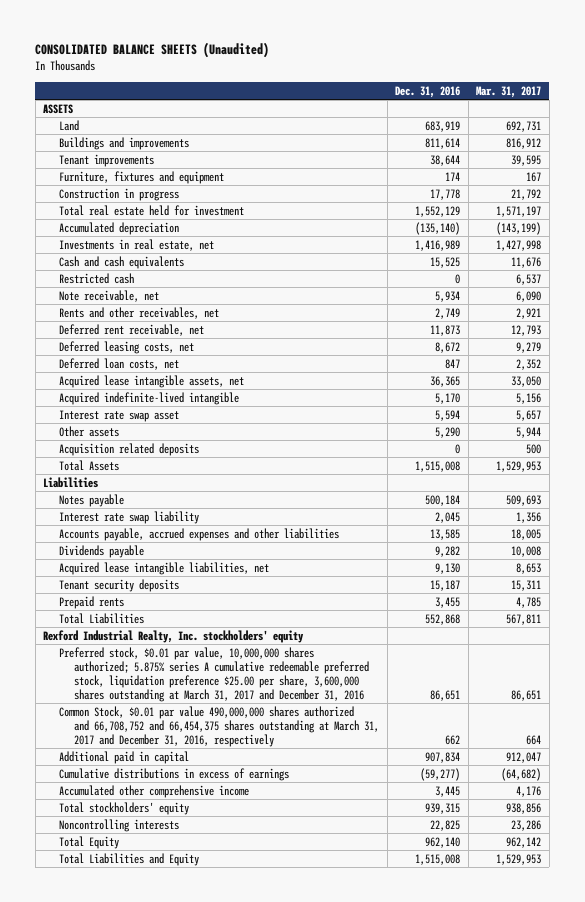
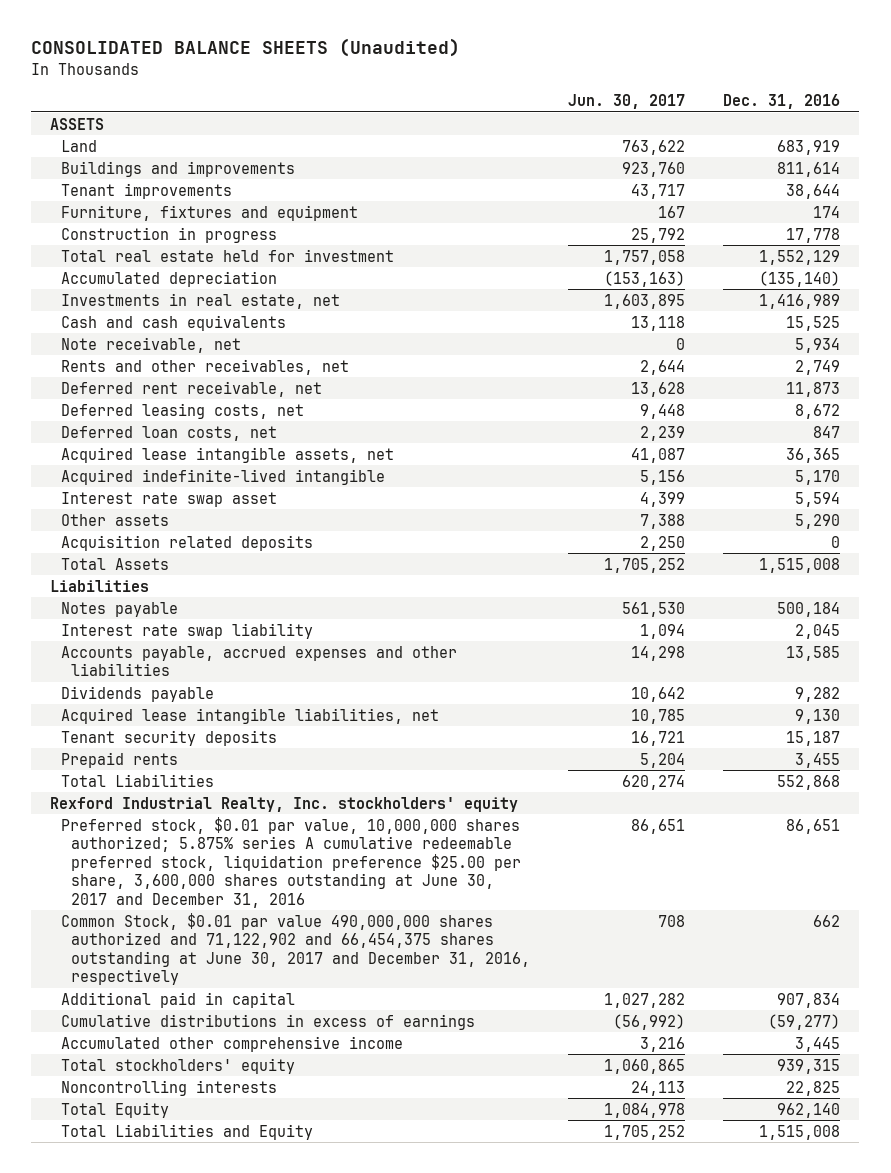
- | Dec. 31, 2016 | Mar. 31, 2017
+ | Jun. 30, 2017 | Dec. 31, 2016
- Restricted cash | 0 | 6,537
- Preferred stock, $0.01 par value, 10,000,000 shares authorized; 5.875% series A cumulative redeemable preferred stock, liquidation preference $25.00 per share, 3,600,000 shares outstanding at March 31, 2017 and December 31, 2016 | 86,651 | 86,651
- Common Stock, $0.01 par value 490,000,000 shares authorized and 66,708,752 and 66,454,375 shares outstanding at March 31, 2017 and December 31, 2016, respectively | 662 | 664
+ Preferred stock, $0.01 par value, 10,000,000 shares authorized; 5.875% series A cumulative redeemable preferred stock, liquidation preference $25.00 per share, 3,600,000 shares outstanding at June 30, 2017 and December 31, 2016 | 86,651 | 86,651
+ Common Stock, $0.01 par value 490,000,000 shares authorized and 71,122,902 and 66,454,375 shares outstanding at June 30, 2017 and December 31, 2016, respectively | 708 | 662

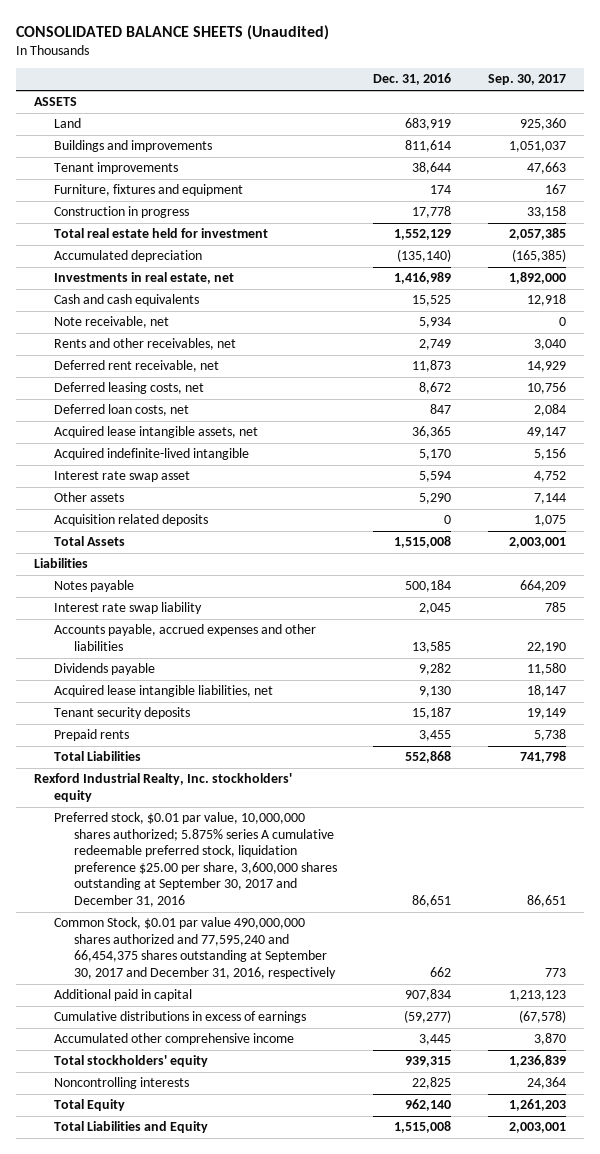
- | Jun. 30, 2017 | Dec. 31, 2016
+ | Dec. 31, 2016 | Sep. 30, 2017
- Preferred stock, $0.01 par value, 10,000,000 shares authorized; 5.875% series A cumulative redeemable preferred stock, liquidation preference $25.00 per share, 3,600,000 shares outstanding at June 30, 2017 and December 31, 2016 | 86,651 | 86,651
- Common Stock, $0.01 par value 490,000,000 shares authorized and 71,122,902 and 66,454,375 shares outstanding at June 30, 2017 and December 31, 2016, respectively | 708 | 662
+ Preferred stock, $0.01 par value, 10,000,000 shares authorized; 5.875% series A cumulative redeemable preferred stock, liquidation preference $25.00 per share, 3,600,000 shares outstanding at September 30, 2017 and December 31, 2016 | 86,651 | 86,651
+ Common Stock, $0.01 par value 490,000,000 shares authorized and 77,595,240 and 66,454,375 shares outstanding at September 30, 2017 and December 31, 2016, respectively | 662 | 773

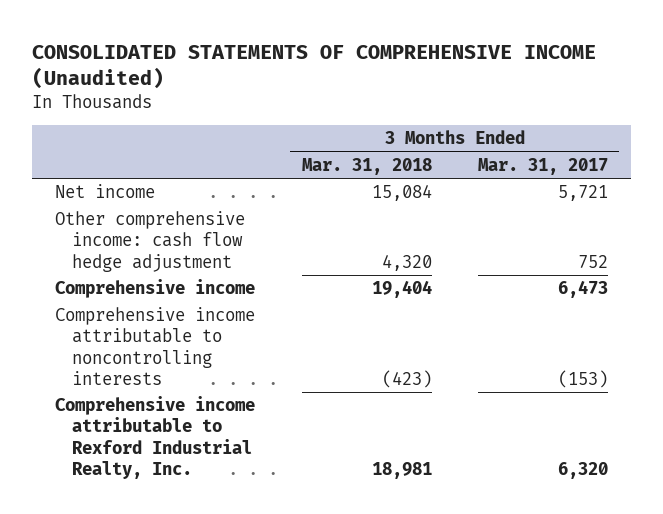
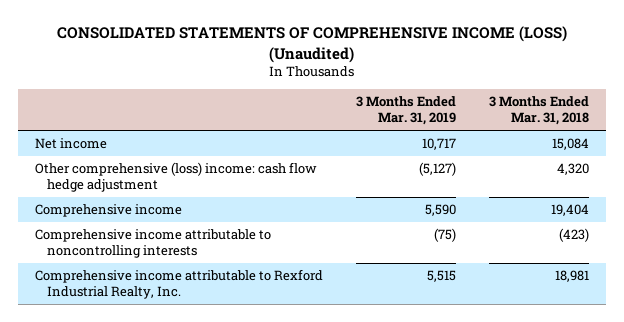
- CONSOLIDATED STATEMENTS OF COMPREHENSIVE INCOME (Unaudited)
+ CONSOLIDATED STATEMENTS OF COMPREHENSIVE INCOME (LOSS) (Unaudited)
- | 3 Months Ended Mar. 31, 2018 | 3 Months Ended Mar. 31, 2017
+ | 3 Months Ended Mar. 31, 2019 | 3 Months Ended Mar. 31, 2018
- Other comprehensive income: cash flow hedge adjustment | 4,320 | 752
+ Other comprehensive (loss) income: cash flow hedge adjustment | (5,127) | 4,320

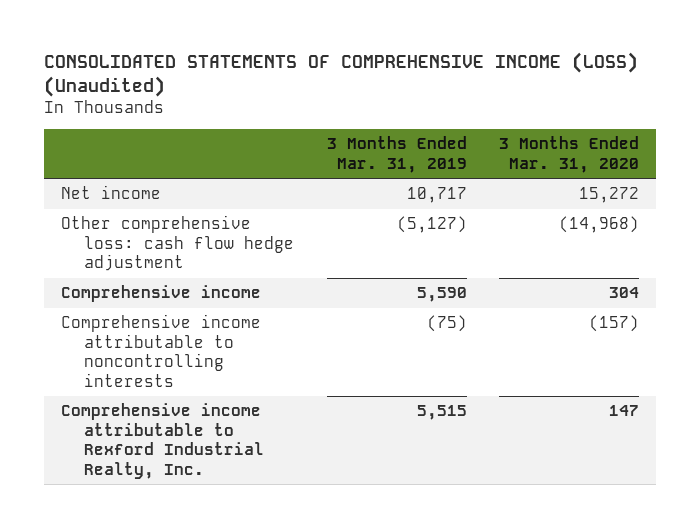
- | 3 Months Ended Mar. 31, 2019 | 3 Months Ended Mar. 31, 2018
+ | 3 Months Ended Mar. 31, 2019 | 3 Months Ended Mar. 31, 2020
- Other comprehensive (loss) income: cash flow hedge adjustment | (5,127) | 4,320
+ Other comprehensive loss: cash flow hedge adjustment | (5,127) | (14,968)

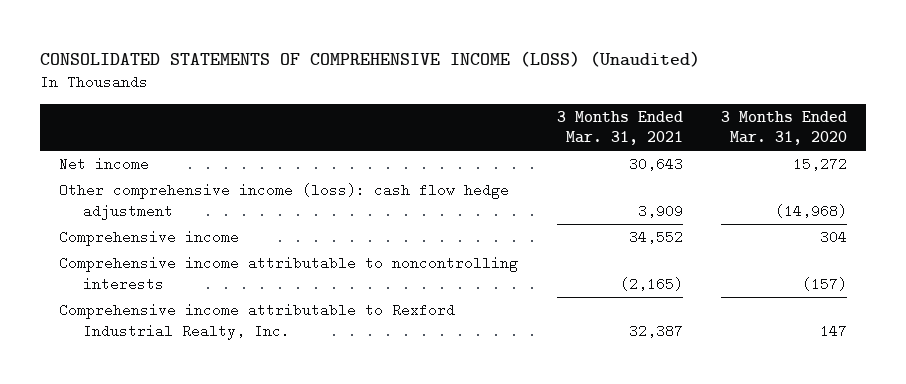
- | 3 Months Ended Mar. 31, 2019 | 3 Months Ended Mar. 31, 2020
+ | 3 Months Ended Mar. 31, 2021 | 3 Months Ended Mar. 31, 2020
- Other comprehensive loss: cash flow hedge adjustment | (5,127) | (14,968)
+ Other comprehensive income (loss): cash flow hedge adjustment | 3,909 | (14,968)

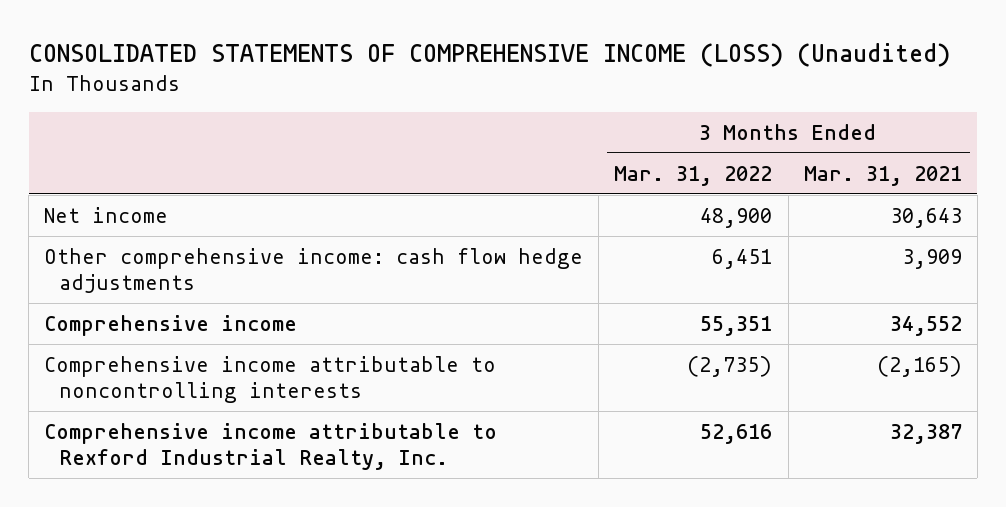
- | 3 Months Ended Mar. 31, 2021 | 3 Months Ended Mar. 31, 2020
+ | 3 Months Ended Mar. 31, 2022 | 3 Months Ended Mar. 31, 2021
- Other comprehensive income (loss): cash flow hedge adjustment | 3,909 | (14,968)
+ Other comprehensive income: cash flow hedge adjustments | 6,451 | 3,909

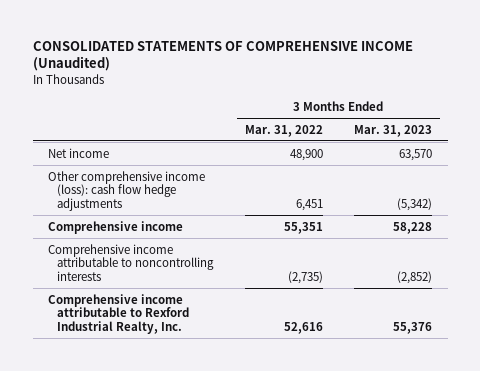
- CONSOLIDATED STATEMENTS OF COMPREHENSIVE INCOME (LOSS) (Unaudited)
+ CONSOLIDATED STATEMENTS OF COMPREHENSIVE INCOME (Unaudited)
- | 3 Months Ended Mar. 31, 2022 | 3 Months Ended Mar. 31, 2021
+ | 3 Months Ended Mar. 31, 2022 | 3 Months Ended Mar. 31, 2023
- Other comprehensive income: cash flow hedge adjustments | 6,451 | 3,909
+ Other comprehensive income (loss): cash flow hedge adjustments | 6,451 | (5,342)

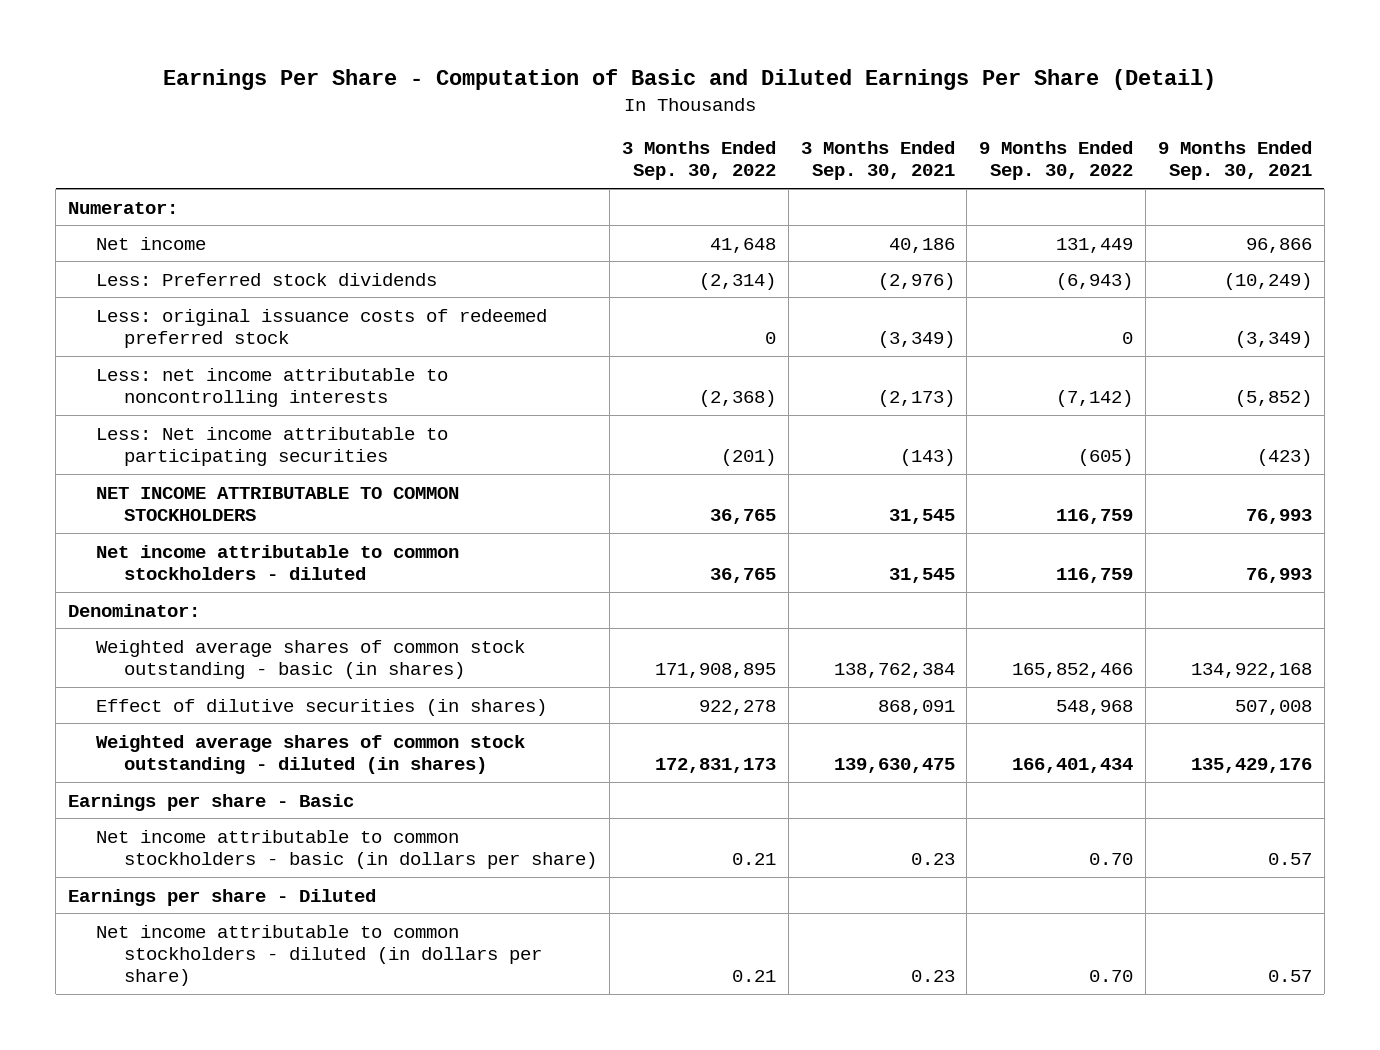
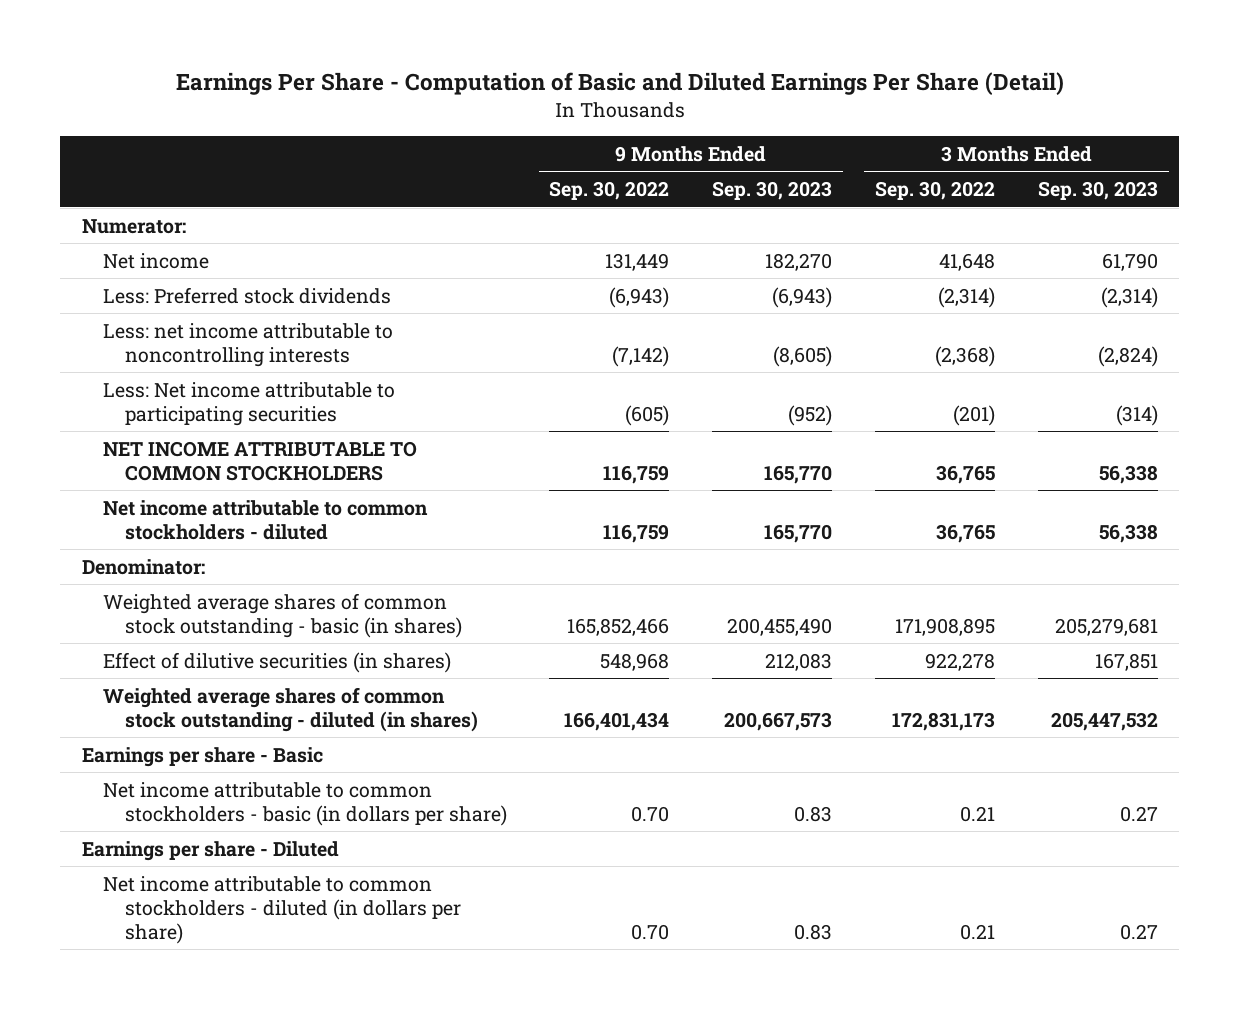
- | 3 Months Ended Sep. 30, 2022 | 3 Months Ended Sep. 30, 2021 | 9 Months Ended Sep. 30, 2022 | 9 Months Ended Sep. 30, 2021
+ | 9 Months Ended Sep. 30, 2022 | 9 Months Ended Sep. 30, 2023 | 3 Months Ended Sep. 30, 2022 | 3 Months Ended Sep. 30, 2023
- Less: original issuance costs of redeemed preferred stock | 0 | (3,349) | 0 | (3,349)

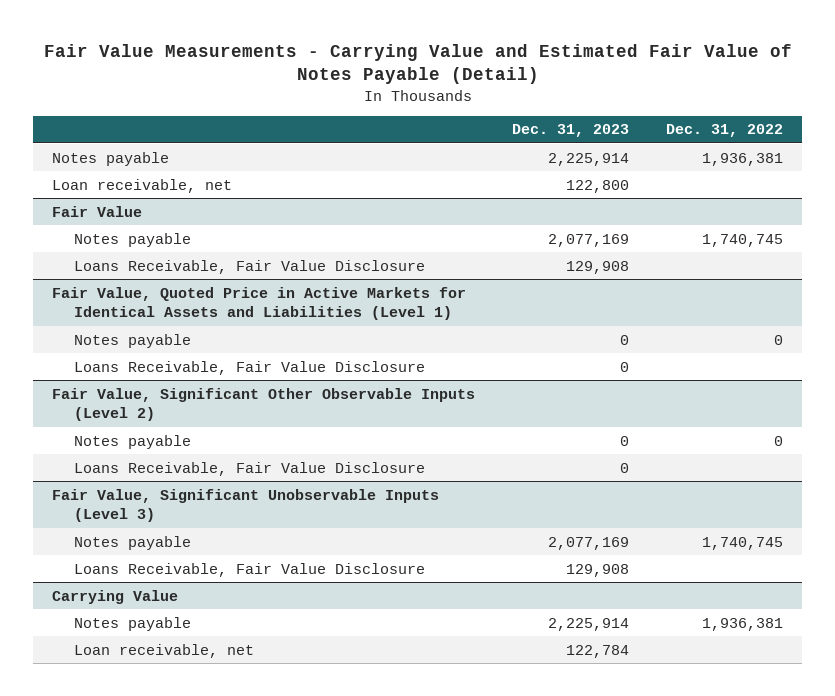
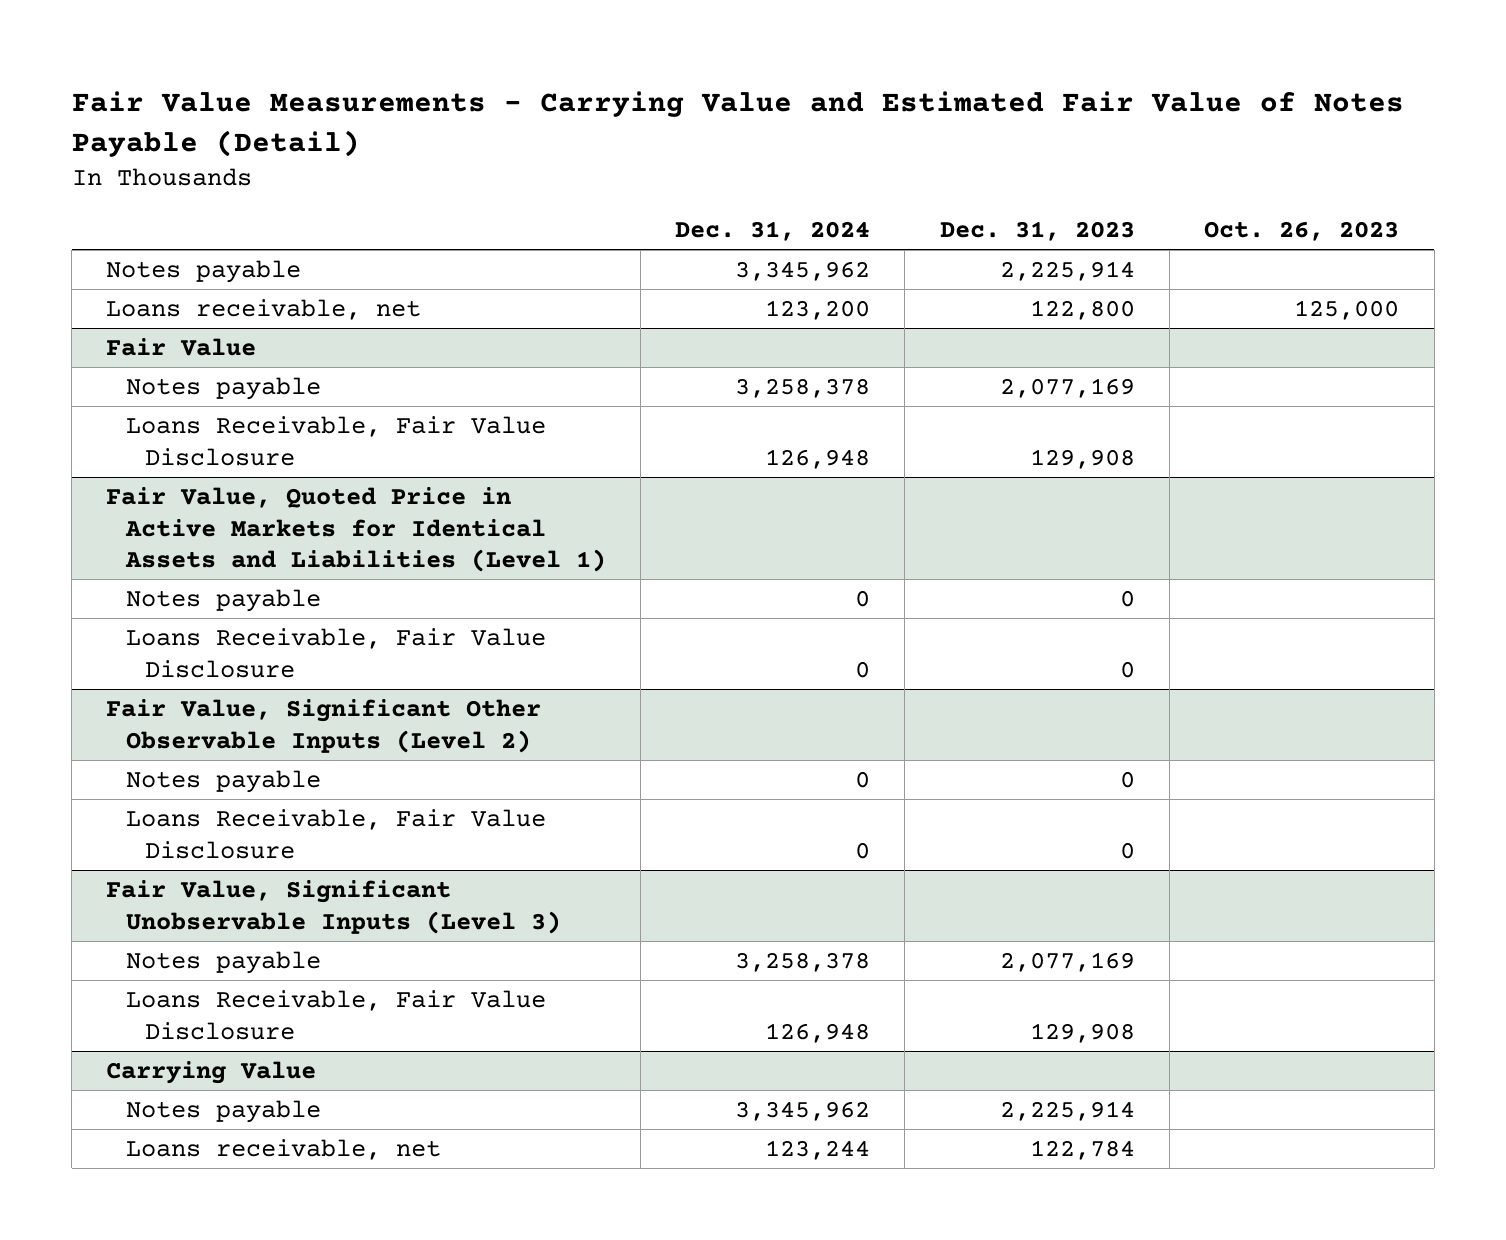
- | Dec. 31, 2023 | Dec. 31, 2022
+ | Dec. 31, 2024 | Dec. 31, 2023 | Oct. 26, 2023
- Loan receivable, net | 122,800 |
+ Loans receivable, net | 123,200 | 122,800 | 125,000
@ Carrying Value
- Loan receivable, net | 122,784 |
+ Loans receivable, net | 123,244 | 122,784 |

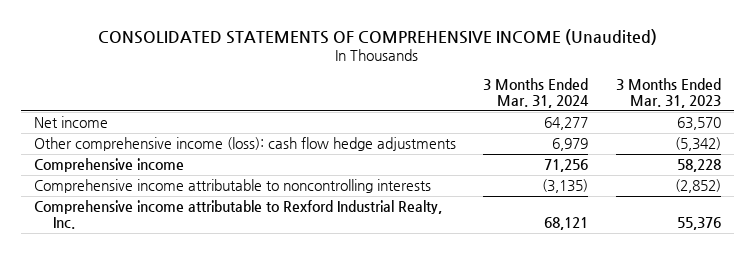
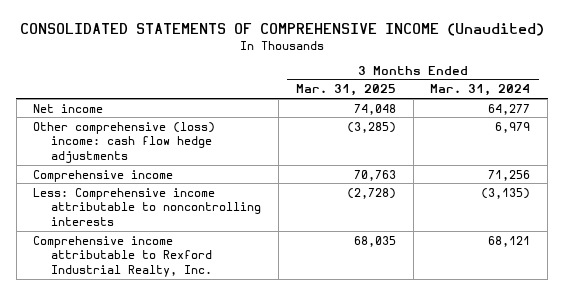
- | 3 Months Ended Mar. 31, 2024 | 3 Months Ended Mar. 31, 2023
+ | 3 Months Ended Mar. 31, 2025 | 3 Months Ended Mar. 31, 2024
- Other comprehensive income (loss): cash flow hedge adjustments | 6,979 | (5,342)
+ Other comprehensive (loss) income: cash flow hedge adjustments | (3,285) | 6,979
- Comprehensive income attributable to noncontrolling interests | (3,135) | (2,852)
+ Less: Comprehensive income attributable to noncontrolling interests | (2,728) | (3,135)

